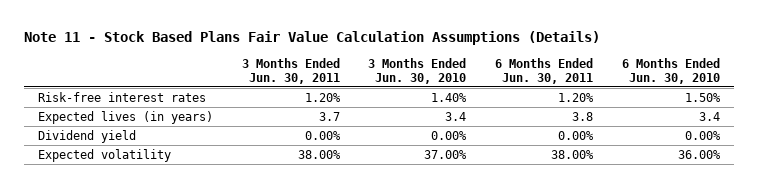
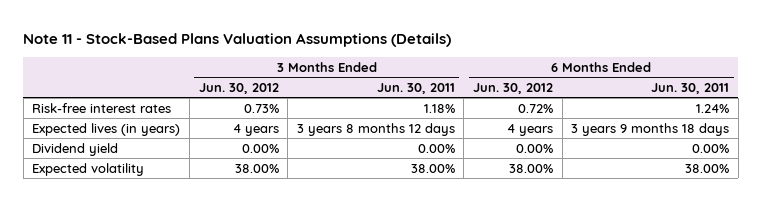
- Note 11 - Stock Based Plans Fair Value Calculation Assumptions (Details)
+ Note 11 - Stock-Based Plans Valuation Assumptions (Details)
- | 3 Months Ended Jun. 30, 2011 | 3 Months Ended Jun. 30, 2010 | 6 Months Ended Jun. 30, 2011 | 6 Months Ended Jun. 30, 2010
+ | 3 Months Ended Jun. 30, 2012 | 3 Months Ended Jun. 30, 2011 | 6 Months Ended Jun. 30, 2012 | 6 Months Ended Jun. 30, 2011
- Risk-free interest rates | 1.20% | 1.40% | 1.20% | 1.50%
- Expected lives (in years) | 3.7 | 3.4 | 3.8 | 3.4
+ Risk-free interest rates | 0.73% | 1.18% | 0.72% | 1.24%
+ Expected lives (in years) | 4 years | 3 years 8 months 12 days | 4 years | 3 years 9 months 18 days

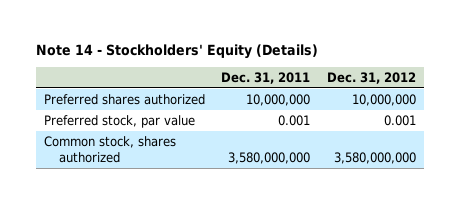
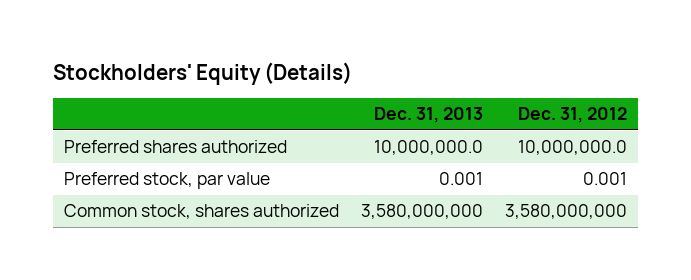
- Note 14 - Stockholders' Equity (Details)
+ Stockholders' Equity (Details)
- | Dec. 31, 2011 | Dec. 31, 2012
+ | Dec. 31, 2013 | Dec. 31, 2012
- Preferred shares authorized | 10,000,000 | 10,000,000
+ Preferred shares authorized | 10,000,000.0 | 10,000,000.0

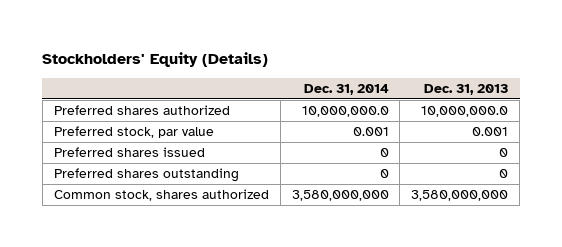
- | Dec. 31, 2013 | Dec. 31, 2012
+ | Dec. 31, 2014 | Dec. 31, 2013
+ Preferred shares issued | 0 | 0
+ Preferred shares outstanding | 0 | 0

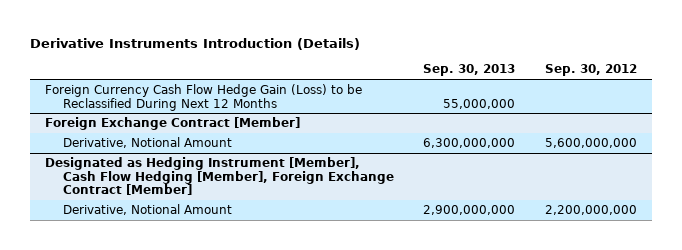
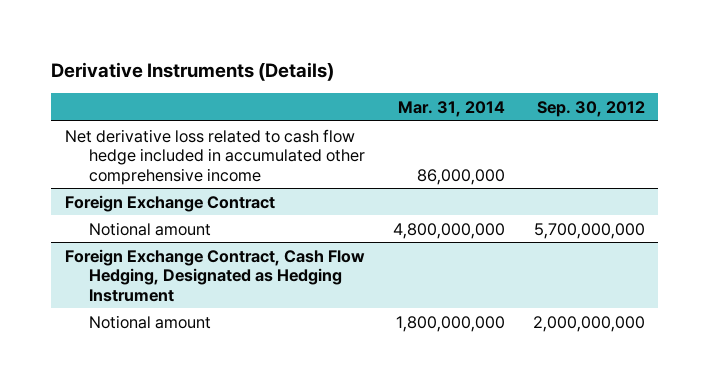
- Derivative Instruments Introduction (Details)
+ Derivative Instruments (Details)
- | Sep. 30, 2013 | Sep. 30, 2012
+ | Mar. 31, 2014 | Sep. 30, 2012
- Foreign Currency Cash Flow Hedge Gain (Loss) to be Reclassified During Next 12 Months | 55,000,000 |
- Foreign Exchange Contract [Member]
- Derivative, Notional Amount | 6,300,000,000 | 5,600,000,000
- Designated as Hedging Instrument [Member], Cash Flow Hedging [Member], Foreign Exchange Contract [Member]
- Derivative, Notional Amount | 2,900,000,000 | 2,200,000,000
+ Net derivative loss related to cash flow hedge included in accumulated other comprehensive income | 86,000,000 |
+ Foreign Exchange Contract
+ Notional amount | 4,800,000,000 | 5,700,000,000
+ Foreign Exchange Contract, Cash Flow Hedging, Designated as Hedging Instrument
+ Notional amount | 1,800,000,000 | 2,000,000,000

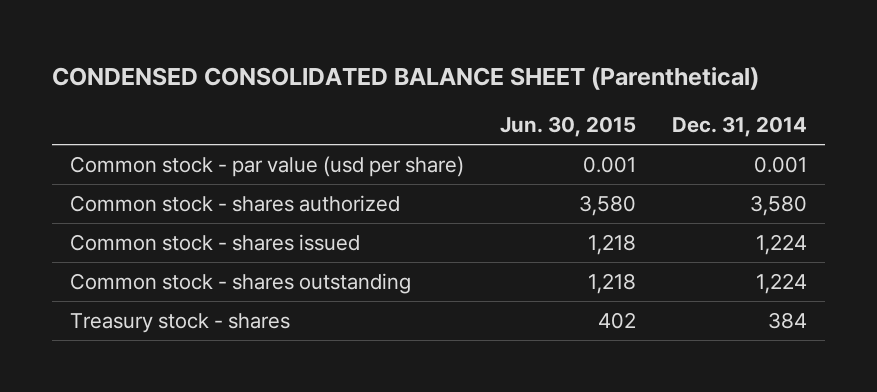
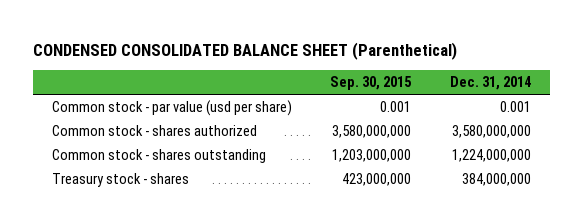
- | Jun. 30, 2015 | Dec. 31, 2014
+ | Sep. 30, 2015 | Dec. 31, 2014
- Common stock - shares authorized | 3,580 | 3,580
- Common stock - shares issued | 1,218 | 1,224
- Common stock - shares outstanding | 1,218 | 1,224
- Treasury stock - shares | 402 | 384
+ Common stock - shares authorized | 3,580,000,000 | 3,580,000,000
+ Common stock - shares outstanding | 1,203,000,000 | 1,224,000,000
+ Treasury stock - shares | 423,000,000 | 384,000,000

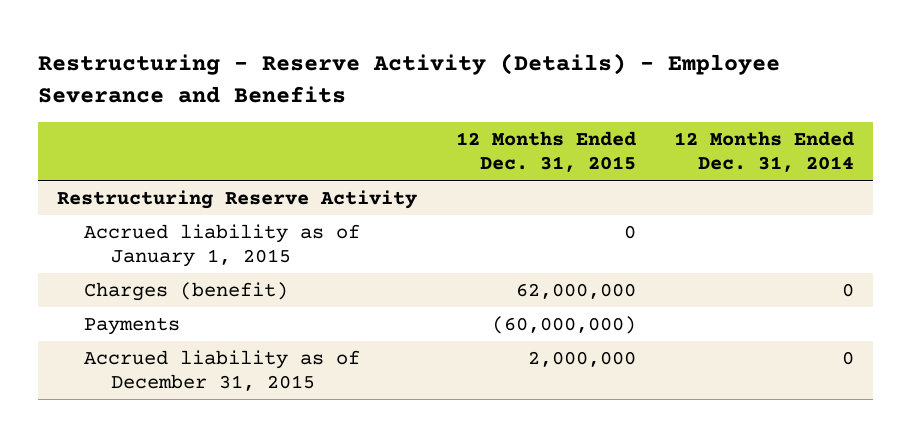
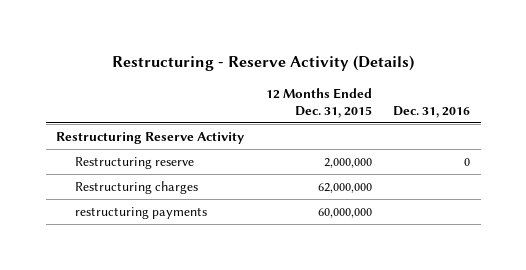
- Restructuring - Reserve Activity (Details) - Employee Severance and Benefits
+ Restructuring - Reserve Activity (Details)
- | 12 Months Ended Dec. 31, 2015 | 12 Months Ended Dec. 31, 2014
+ | 12 Months Ended Dec. 31, 2015 | Dec. 31, 2016
- Accrued liability as of January 1, 2015 | 0 |
- Charges (benefit) | 62,000,000 | 0
- Payments | (60,000,000) |
- Accrued liability as of December 31, 2015 | 2,000,000 | 0
+ Restructuring reserve | 2,000,000 | 0
+ Restructuring charges | 62,000,000 |
+ restructuring payments | 60,000,000 |

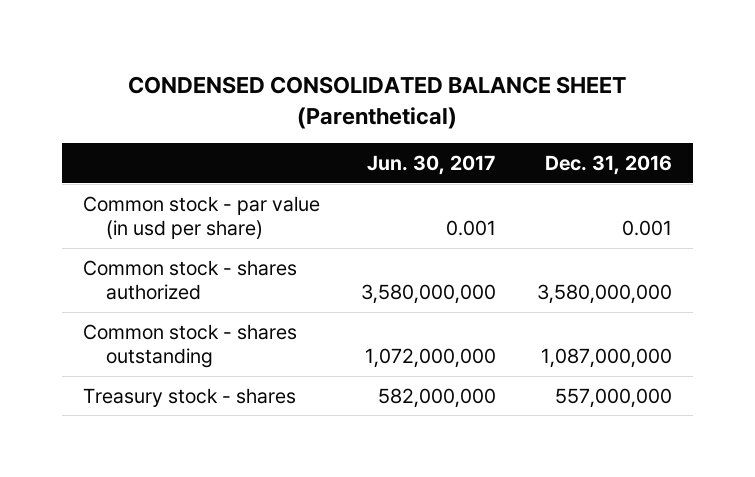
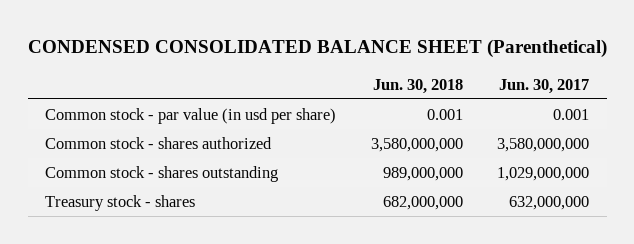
- | Jun. 30, 2017 | Dec. 31, 2016
+ | Jun. 30, 2018 | Jun. 30, 2017
- Common stock - shares outstanding | 1,072,000,000 | 1,087,000,000
- Treasury stock - shares | 582,000,000 | 557,000,000
+ Common stock - shares outstanding | 989,000,000 | 1,029,000,000
+ Treasury stock - shares | 682,000,000 | 632,000,000

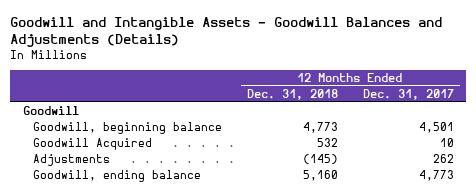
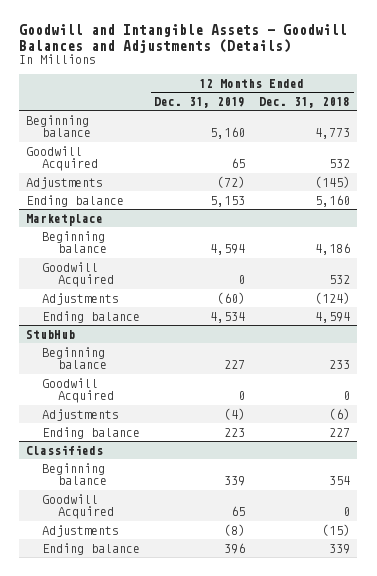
- | 12 Months Ended Dec. 31, 2018 | 12 Months Ended Dec. 31, 2017
+ | 12 Months Ended Dec. 31, 2019 | 12 Months Ended Dec. 31, 2018
- Goodwill
- Goodwill, beginning balance | 4,773 | 4,501
+ Beginning balance | 5,160 | 4,773
- Goodwill, ending balance | 5,160 | 4,773
+ Ending balance | 5,153 | 5,160
+ Marketplace
+ Beginning balance | 4,594 | 4,186
+ Goodwill Acquired | 0 | 532
+ Adjustments | (60) | (124)
+ Ending balance | 4,534 | 4,594
+ StubHub
+ Beginning balance | 227 | 233
+ Goodwill Acquired | 0 | 0
+ Adjustments | (4) | (6)
+ Ending balance | 223 | 227
+ Classifieds
+ Beginning balance | 339 | 354
+ Goodwill Acquired | 65 | 0
+ Adjustments | (8) | (15)
+ Ending balance | 396 | 339

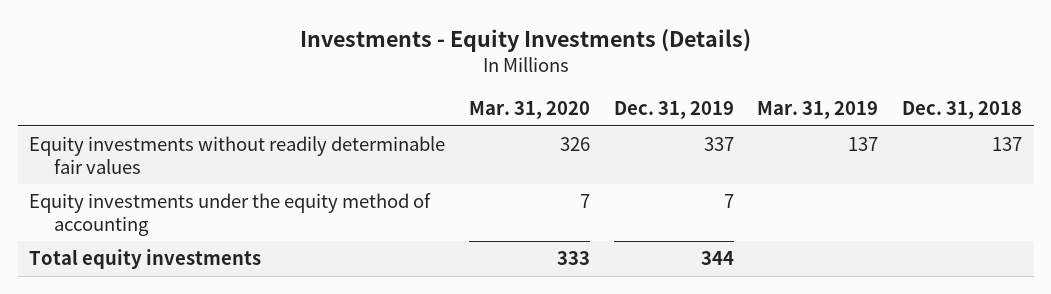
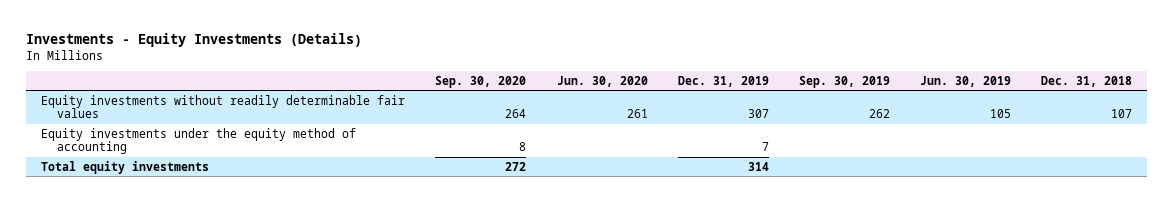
- | Mar. 31, 2020 | Dec. 31, 2019 | Mar. 31, 2019 | Dec. 31, 2018
+ | Sep. 30, 2020 | Jun. 30, 2020 | Dec. 31, 2019 | Sep. 30, 2019 | Jun. 30, 2019 | Dec. 31, 2018
- Equity investments without readily determinable fair values | 326 | 337 | 137 | 137
+ Equity investments without readily determinable fair values | 264 | 261 | 307 | 262 | 105 | 107
- Total equity investments | 333 | 344 | |
+ Total equity investments | 272 | | 314 | | |

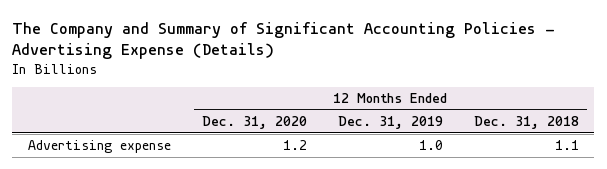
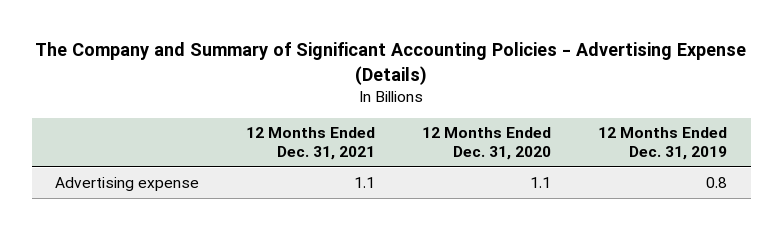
- | 12 Months Ended Dec. 31, 2020 | 12 Months Ended Dec. 31, 2019 | 12 Months Ended Dec. 31, 2018
+ | 12 Months Ended Dec. 31, 2021 | 12 Months Ended Dec. 31, 2020 | 12 Months Ended Dec. 31, 2019
- Advertising expense | 1.2 | 1.0 | 1.1
+ Advertising expense | 1.1 | 1.1 | 0.8

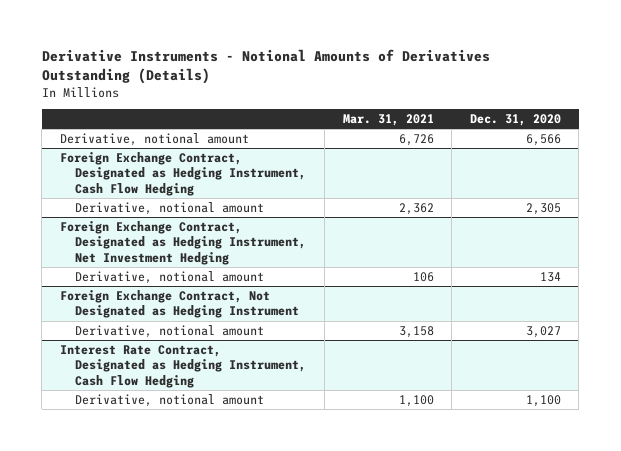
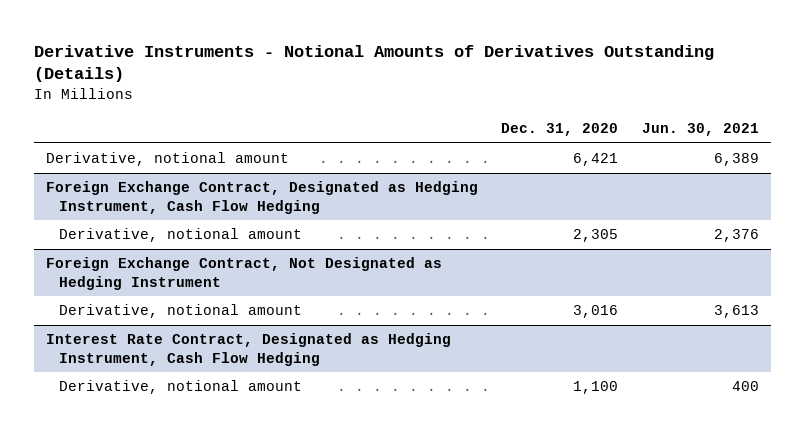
- | Mar. 31, 2021 | Dec. 31, 2020
+ | Dec. 31, 2020 | Jun. 30, 2021
- Derivative, notional amount | 6,726 | 6,566
+ Derivative, notional amount | 6,421 | 6,389
- Foreign Exchange Contract, Designated as Hedging Instrument, Net Investment Hedging
- Derivative, notional amount | 106 | 134
@ Foreign Exchange Contract, Not Designated as Hedging Instrument
- Derivative, notional amount | 3,158 | 3,027
+ Derivative, notional amount | 3,016 | 3,613

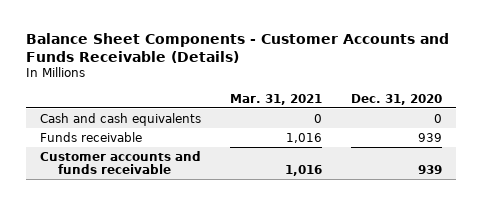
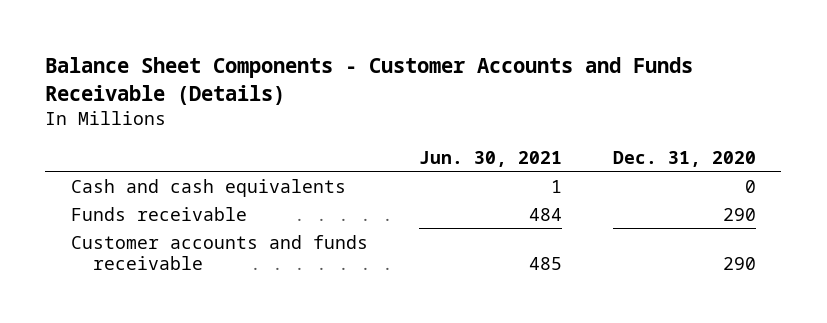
- | Mar. 31, 2021 | Dec. 31, 2020
+ | Jun. 30, 2021 | Dec. 31, 2020
- Funds receivable | 1,016 | 939
- Customer accounts and funds receivable | 1,016 | 939
+ Funds receivable | 484 | 290
+ Customer accounts and funds receivable | 485 | 290

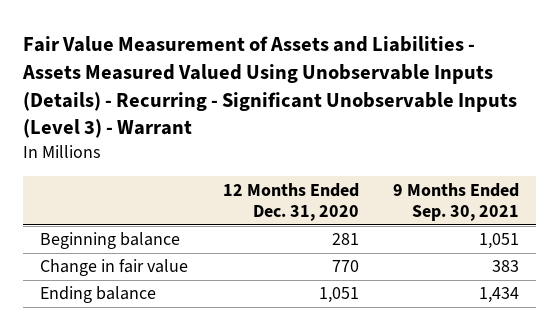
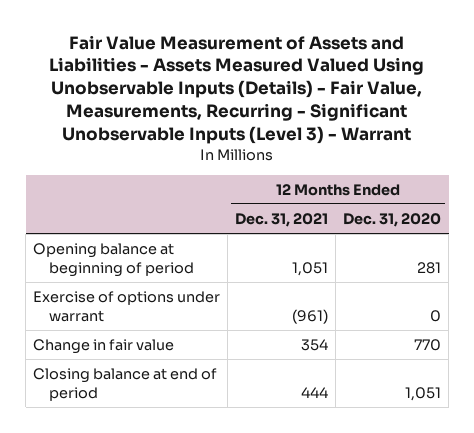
- Fair Value Measurement of Assets and Liabilities - Assets Measured Valued Using Unobservable Inputs (Details) - Recurring - Significant Unobservable Inputs (Level 3) - Warrant
+ Fair Value Measurement of Assets and Liabilities - Assets Measured Valued Using Unobservable Inputs (Details) - Fair Value, Measurements, Recurring - Significant Unobservable Inputs (Level 3) - Warrant
- | 12 Months Ended Dec. 31, 2020 | 9 Months Ended Sep. 30, 2021
+ | 12 Months Ended Dec. 31, 2021 | 12 Months Ended Dec. 31, 2020
- Beginning balance | 281 | 1,051
+ Opening balance at beginning of period | 1,051 | 281
+ Exercise of options under warrant | (961) | 0
- Ending balance | 1,051 | 1,434
+ Closing balance at end of period | 444 | 1,051

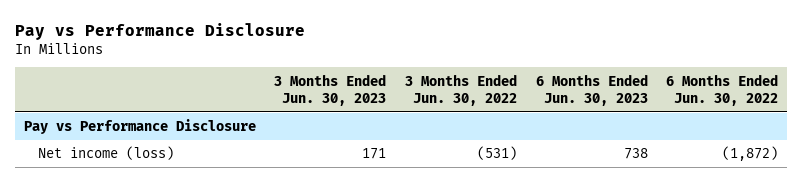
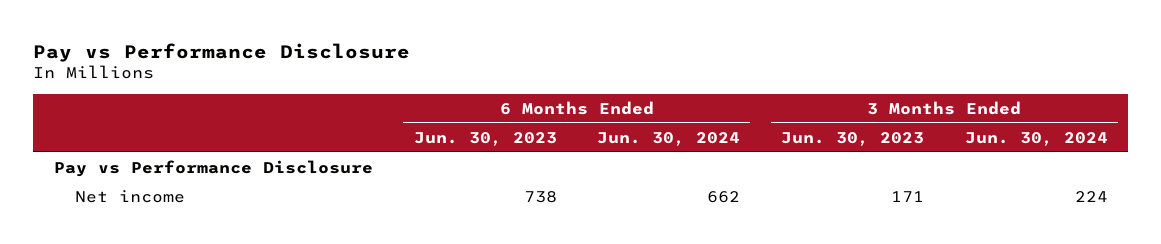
- | 3 Months Ended Jun. 30, 2023 | 3 Months Ended Jun. 30, 2022 | 6 Months Ended Jun. 30, 2023 | 6 Months Ended Jun. 30, 2022
+ | 6 Months Ended Jun. 30, 2023 | 6 Months Ended Jun. 30, 2024 | 3 Months Ended Jun. 30, 2023 | 3 Months Ended Jun. 30, 2024
- Net income (loss) | 171 | (531) | 738 | (1,872)
+ Net income | 738 | 662 | 171 | 224

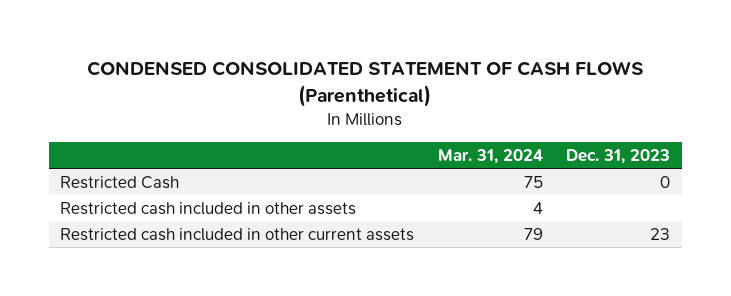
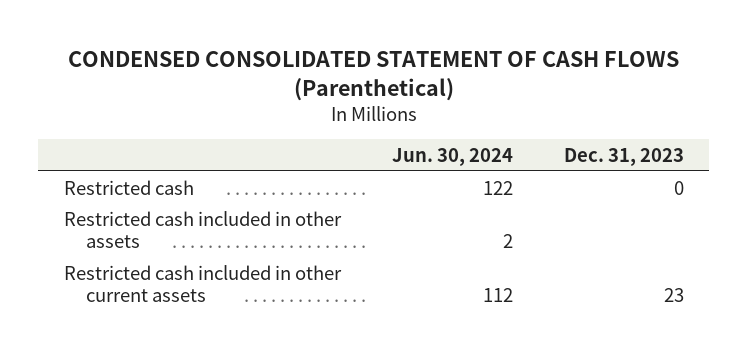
- | Mar. 31, 2024 | Dec. 31, 2023
+ | Jun. 30, 2024 | Dec. 31, 2023
- Restricted Cash | 75 | 0
+ Restricted cash | 122 | 0

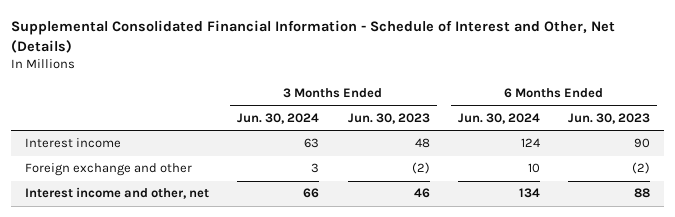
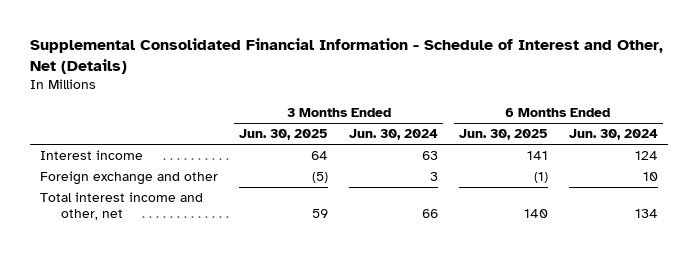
- | 3 Months Ended Jun. 30, 2024 | 3 Months Ended Jun. 30, 2023 | 6 Months Ended Jun. 30, 2024 | 6 Months Ended Jun. 30, 2023
+ | 3 Months Ended Jun. 30, 2025 | 3 Months Ended Jun. 30, 2024 | 6 Months Ended Jun. 30, 2025 | 6 Months Ended Jun. 30, 2024
- Interest income and other, net | 66 | 46 | 134 | 88
+ Total interest income and other, net | 59 | 66 | 140 | 134

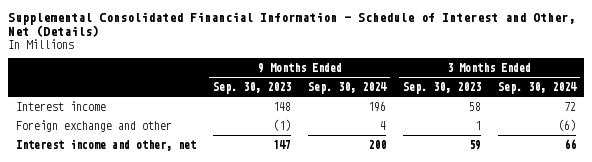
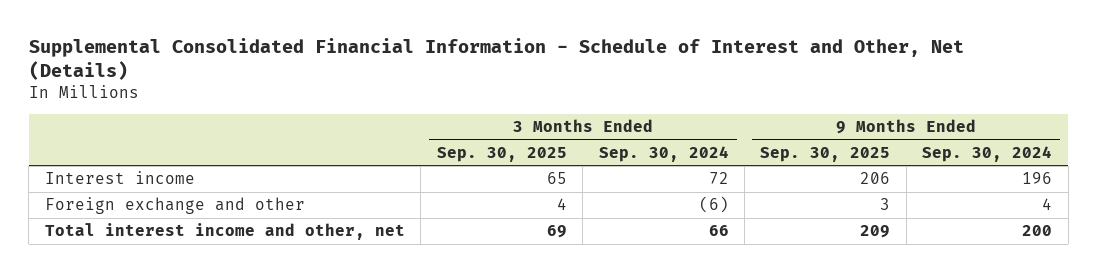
- | 9 Months Ended Sep. 30, 2023 | 9 Months Ended Sep. 30, 2024 | 3 Months Ended Sep. 30, 2023 | 3 Months Ended Sep. 30, 2024
+ | 3 Months Ended Sep. 30, 2025 | 3 Months Ended Sep. 30, 2024 | 9 Months Ended Sep. 30, 2025 | 9 Months Ended Sep. 30, 2024
- Interest income and other, net | 147 | 200 | 59 | 66
+ Total interest income and other, net | 69 | 66 | 209 | 200

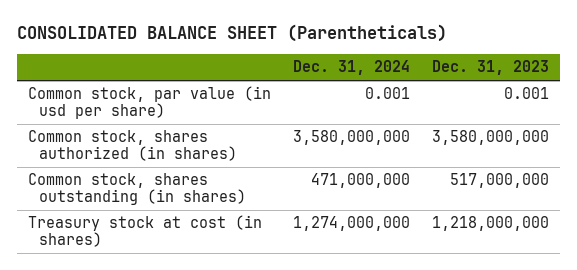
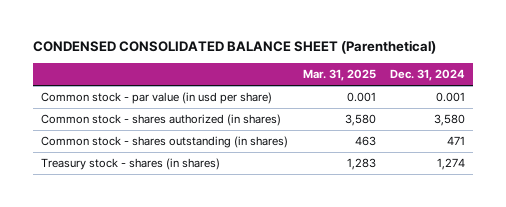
- CONSOLIDATED BALANCE SHEET (Parentheticals)
+ CONDENSED CONSOLIDATED BALANCE SHEET (Parenthetical)
- | Dec. 31, 2024 | Dec. 31, 2023
+ | Mar. 31, 2025 | Dec. 31, 2024
- Common stock, par value (in usd per share) | 0.001 | 0.001
- Common stock, shares authorized (in shares) | 3,580,000,000 | 3,580,000,000
- Common stock, shares outstanding (in shares) | 471,000,000 | 517,000,000
- Treasury stock at cost (in shares) | 1,274,000,000 | 1,218,000,000
+ Common stock - par value (in usd per share) | 0.001 | 0.001
+ Common stock - shares authorized (in shares) | 3,580 | 3,580
+ Common stock - shares outstanding (in shares) | 463 | 471
+ Treasury stock - shares (in shares) | 1,283 | 1,274

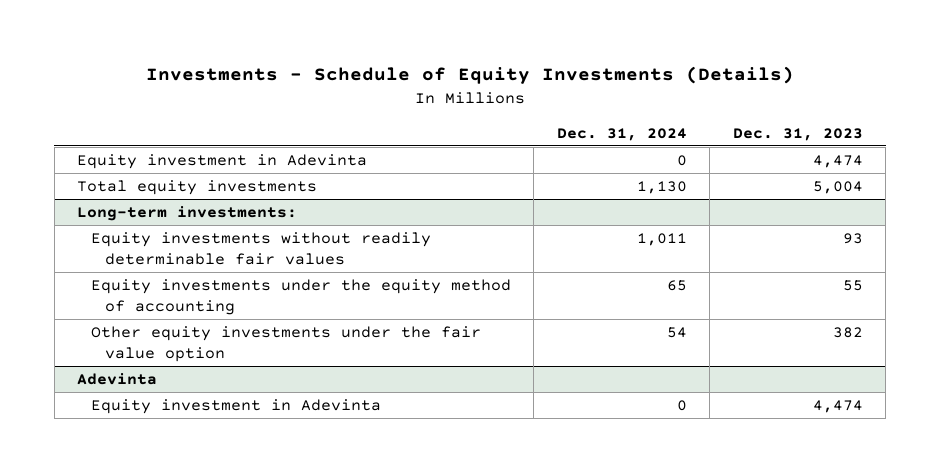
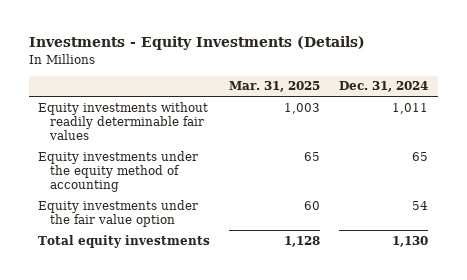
- Investments - Schedule of Equity Investments (Details)
+ Investments - Equity Investments (Details)
- | Dec. 31, 2024 | Dec. 31, 2023
+ | Mar. 31, 2025 | Dec. 31, 2024
- Equity investment in Adevinta | 0 | 4,474
- Long-term investments:
- Other equity investments under the fair value option | 54 | 382
- Adevinta
- Equity investment in Adevinta | 0 | 4,474
+ Equity investments under the fair value option | 60 | 54
moved down: Total equity investments | 1,128 | 1,130

